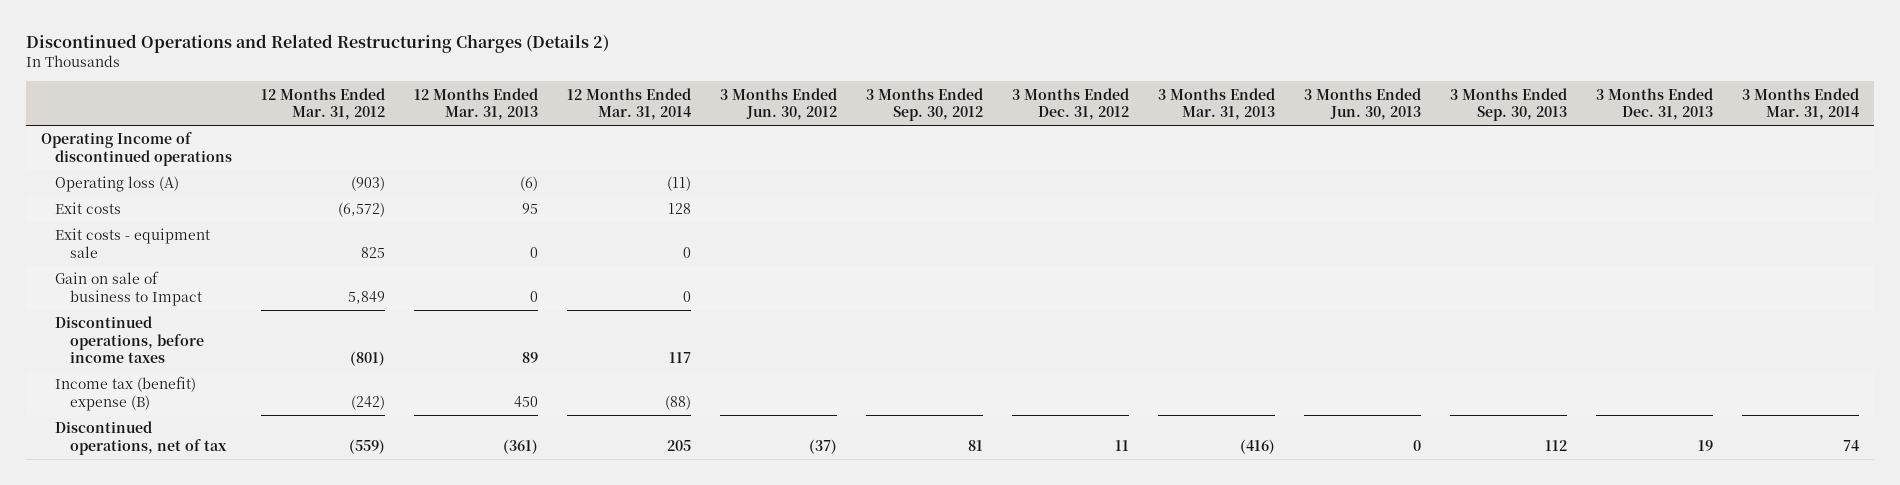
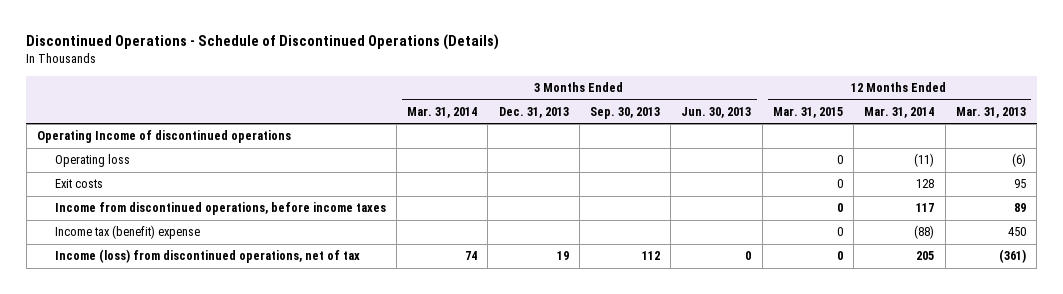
- Discontinued Operations and Related Restructuring Charges (Details 2)
+ Discontinued Operations - Schedule of Discontinued Operations (Details)
- | 12 Months Ended Mar. 31, 2012 | 12 Months Ended Mar. 31, 2013 | 12 Months Ended Mar. 31, 2014 | 3 Months Ended Jun. 30, 2012 | 3 Months Ended Sep. 30, 2012 | 3 Months Ended Dec. 31, 2012 | 3 Months Ended Mar. 31, 2013 | 3 Months Ended Jun. 30, 2013 | 3 Months Ended Sep. 30, 2013 | 3 Months Ended Dec. 31, 2013 | 3 Months Ended Mar. 31, 2014
+ | 3 Months Ended Mar. 31, 2014 | 3 Months Ended Dec. 31, 2013 | 3 Months Ended Sep. 30, 2013 | 3 Months Ended Jun. 30, 2013 | 12 Months Ended Mar. 31, 2015 | 12 Months Ended Mar. 31, 2014 | 12 Months Ended Mar. 31, 2013
- Operating loss (A) | (903) | (6) | (11) | | | | | | | |
+ Operating loss | | | | | 0 | (11) | (6)
- Exit costs - equipment sale | 825 | 0 | 0 | | | | | | | |
- Gain on sale of business to Impact | 5,849 | 0 | 0 | | | | | | | |
- Discontinued operations, before income taxes | (801) | 89 | 117 | | | | | | | |
- Income tax (benefit) expense (B) | (242) | 450 | (88) | | | | | | | |
- Discontinued operations, net of tax | (559) | (361) | 205 | (37) | 81 | 11 | (416) | 0 | 112 | 19 | 74
+ Income from discontinued operations, before income taxes | | | | | 0 | 117 | 89
+ Income tax (benefit) expense | | | | | 0 | (88) | 450
+ Income (loss) from discontinued operations, net of tax | 74 | 19 | 112 | 0 | 0 | 205 | (361)

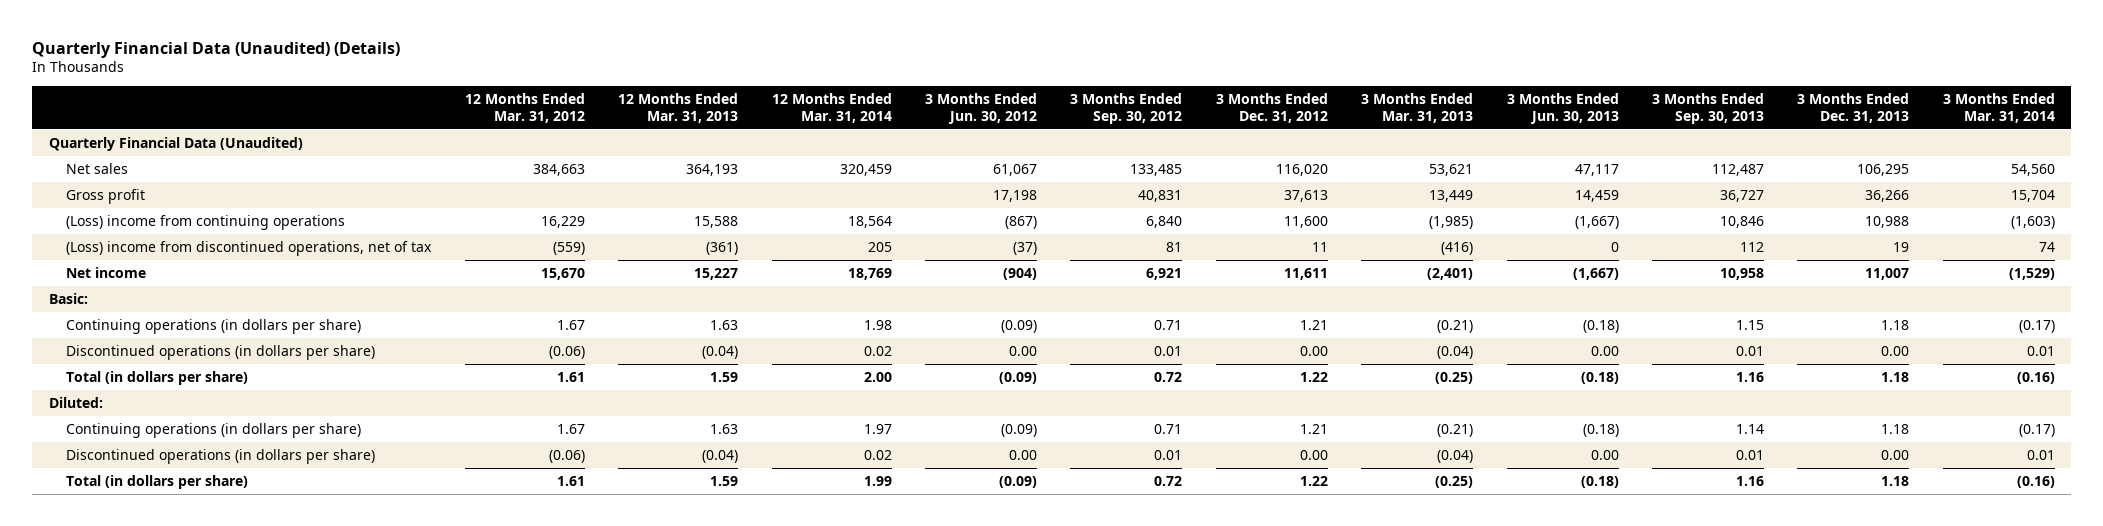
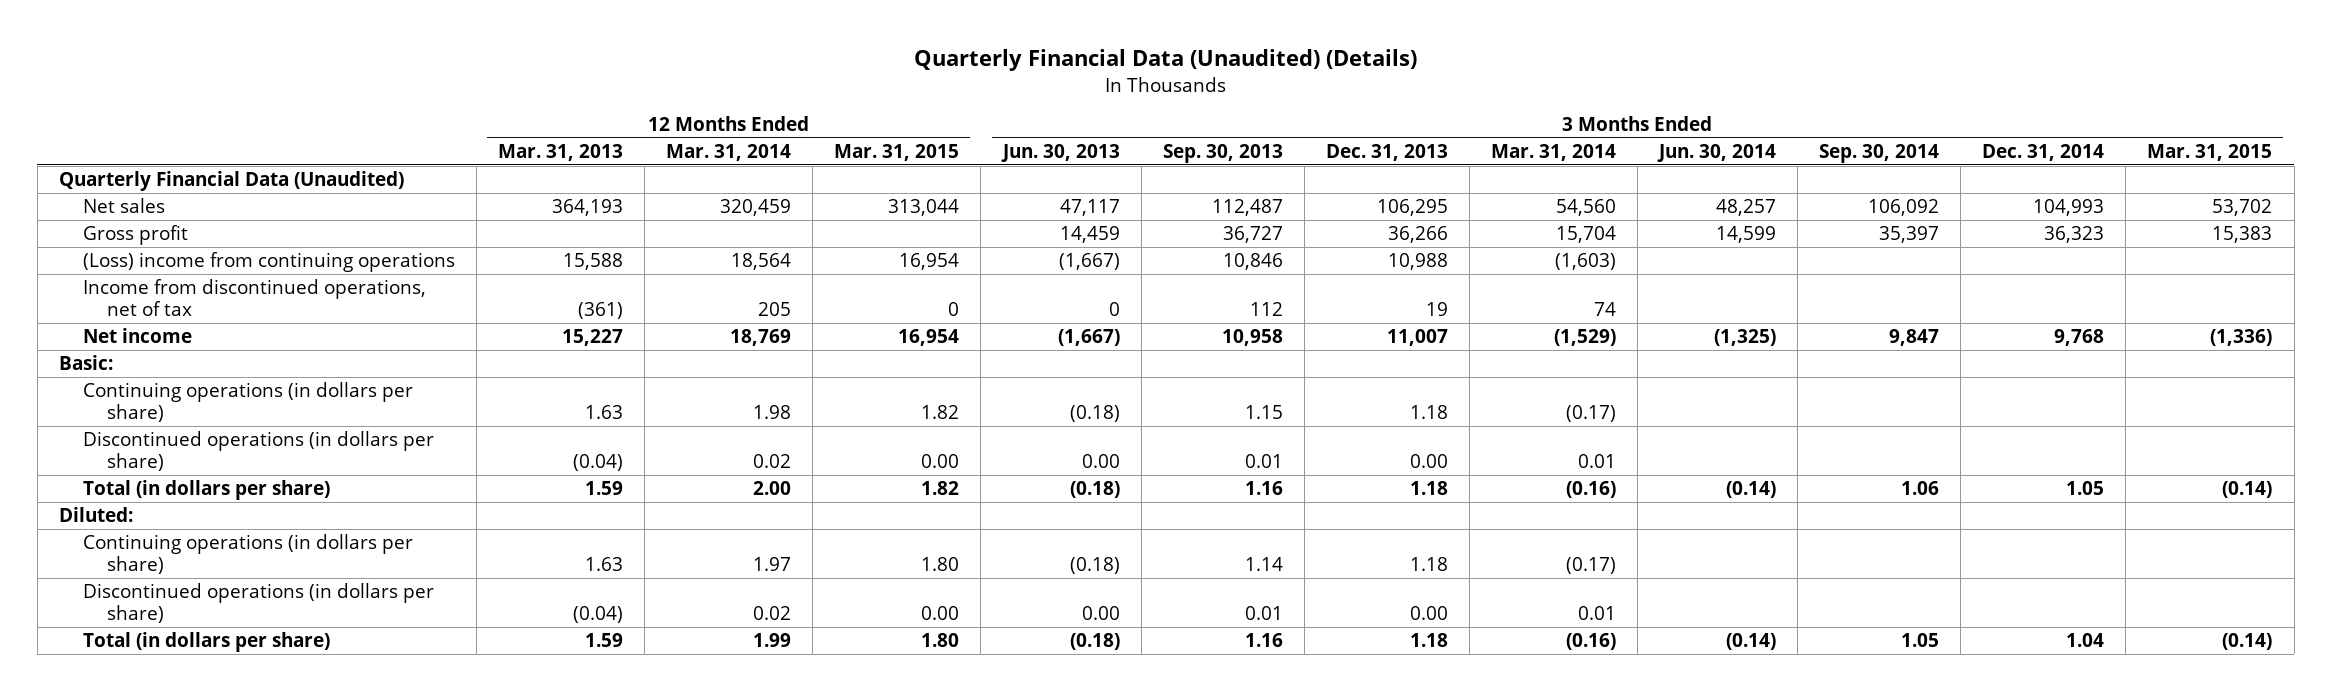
- | 12 Months Ended Mar. 31, 2012 | 12 Months Ended Mar. 31, 2013 | 12 Months Ended Mar. 31, 2014 | 3 Months Ended Jun. 30, 2012 | 3 Months Ended Sep. 30, 2012 | 3 Months Ended Dec. 31, 2012 | 3 Months Ended Mar. 31, 2013 | 3 Months Ended Jun. 30, 2013 | 3 Months Ended Sep. 30, 2013 | 3 Months Ended Dec. 31, 2013 | 3 Months Ended Mar. 31, 2014
+ | 12 Months Ended Mar. 31, 2013 | 12 Months Ended Mar. 31, 2014 | 12 Months Ended Mar. 31, 2015 | 3 Months Ended Jun. 30, 2013 | 3 Months Ended Sep. 30, 2013 | 3 Months Ended Dec. 31, 2013 | 3 Months Ended Mar. 31, 2014 | 3 Months Ended Jun. 30, 2014 | 3 Months Ended Sep. 30, 2014 | 3 Months Ended Dec. 31, 2014 | 3 Months Ended Mar. 31, 2015
- (Loss) income from discontinued operations, net of tax | (559) | (361) | 205 | (37) | 81 | 11 | (416) | 0 | 112 | 19 | 74
+ Income from discontinued operations, net of tax | (361) | 205 | 0 | 0 | 112 | 19 | 74 | | | |

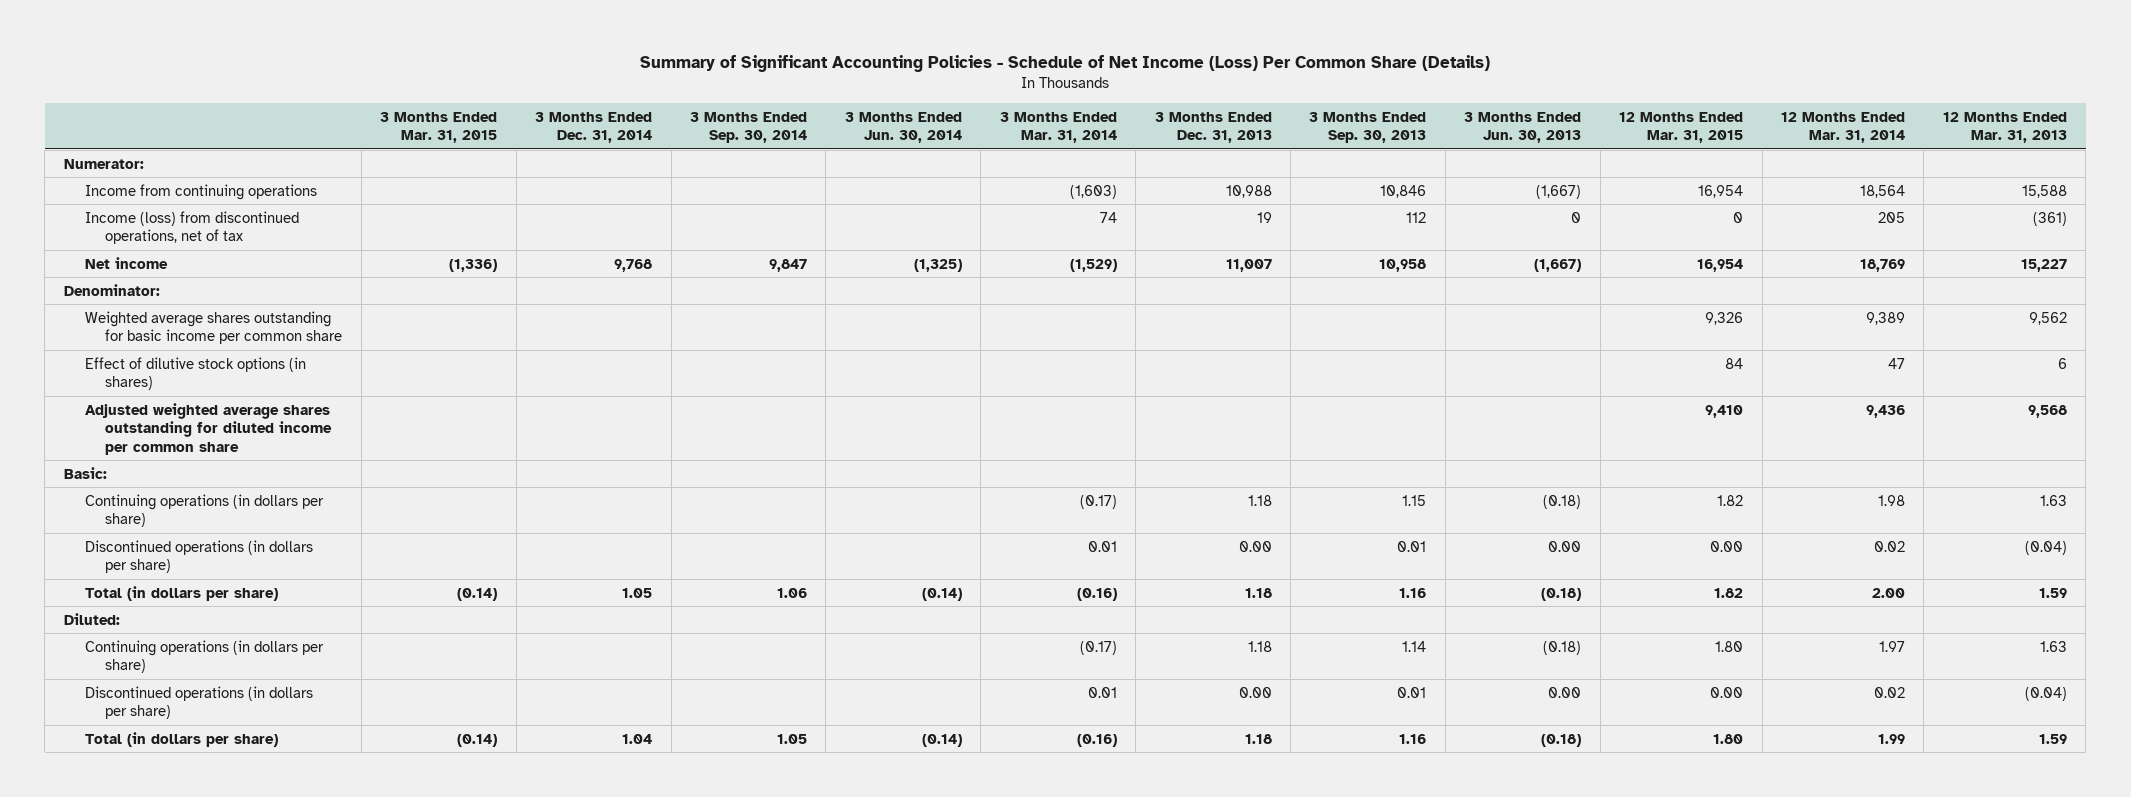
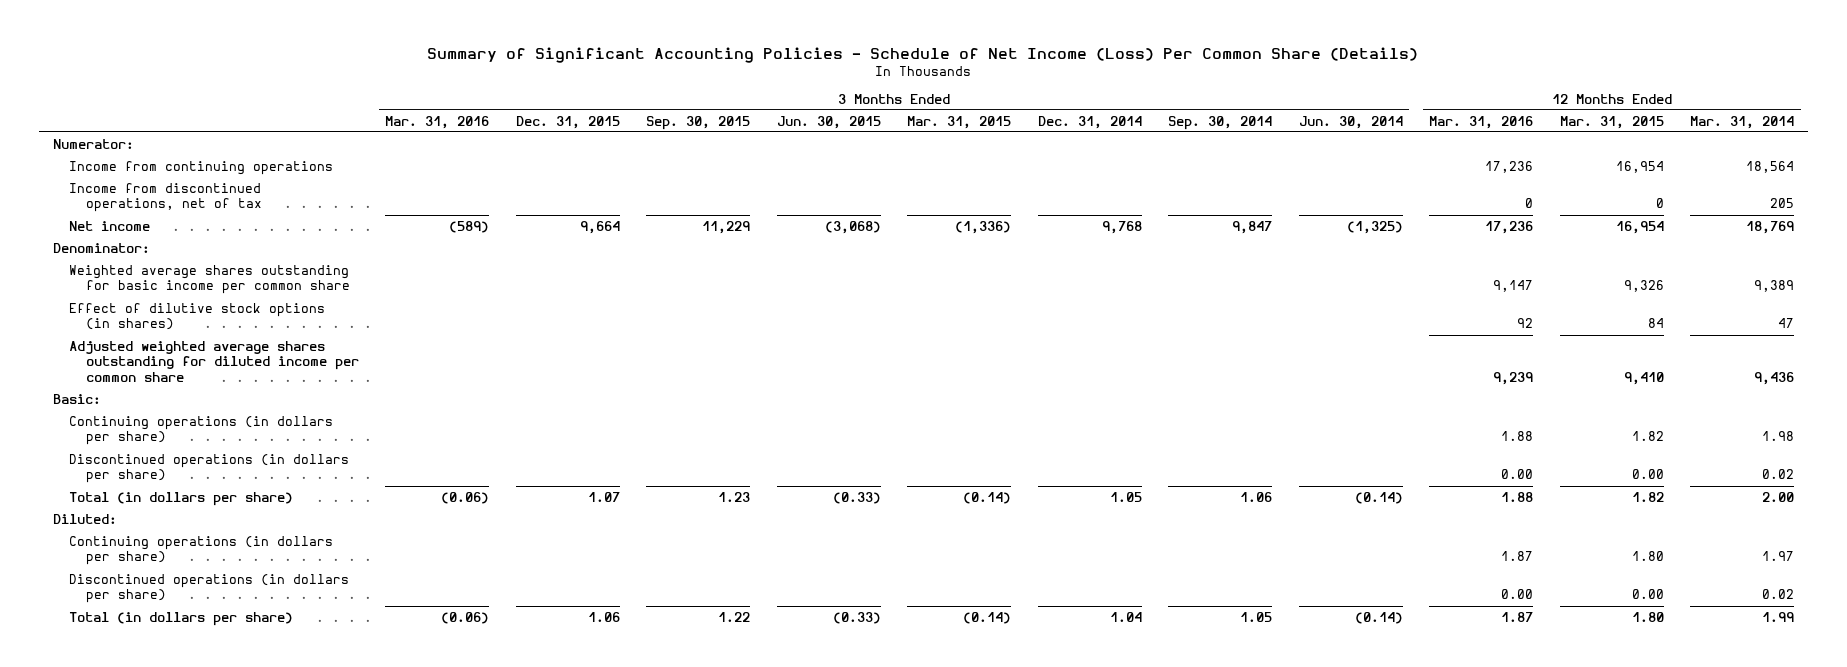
- | 3 Months Ended Mar. 31, 2015 | 3 Months Ended Dec. 31, 2014 | 3 Months Ended Sep. 30, 2014 | 3 Months Ended Jun. 30, 2014 | 3 Months Ended Mar. 31, 2014 | 3 Months Ended Dec. 31, 2013 | 3 Months Ended Sep. 30, 2013 | 3 Months Ended Jun. 30, 2013 | 12 Months Ended Mar. 31, 2015 | 12 Months Ended Mar. 31, 2014 | 12 Months Ended Mar. 31, 2013
+ | 3 Months Ended Mar. 31, 2016 | 3 Months Ended Dec. 31, 2015 | 3 Months Ended Sep. 30, 2015 | 3 Months Ended Jun. 30, 2015 | 3 Months Ended Mar. 31, 2015 | 3 Months Ended Dec. 31, 2014 | 3 Months Ended Sep. 30, 2014 | 3 Months Ended Jun. 30, 2014 | 12 Months Ended Mar. 31, 2016 | 12 Months Ended Mar. 31, 2015 | 12 Months Ended Mar. 31, 2014
- Income (loss) from discontinued operations, net of tax | | | | | 74 | 19 | 112 | 0 | 0 | 205 | (361)
+ Income from discontinued operations, net of tax | | | | | | | | | 0 | 0 | 205

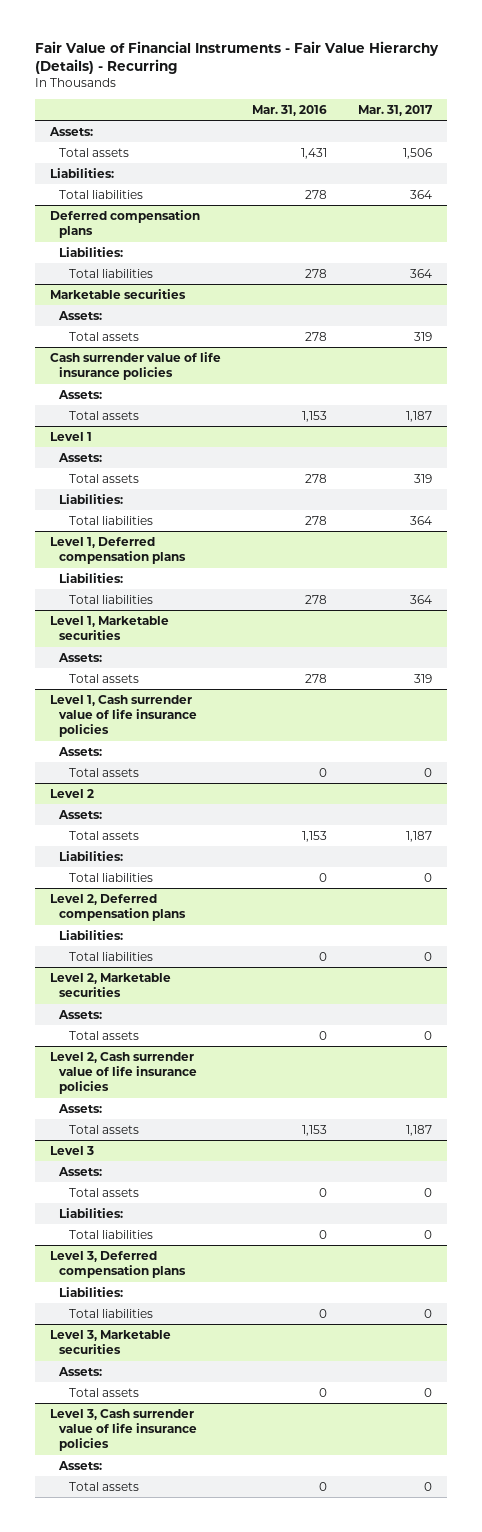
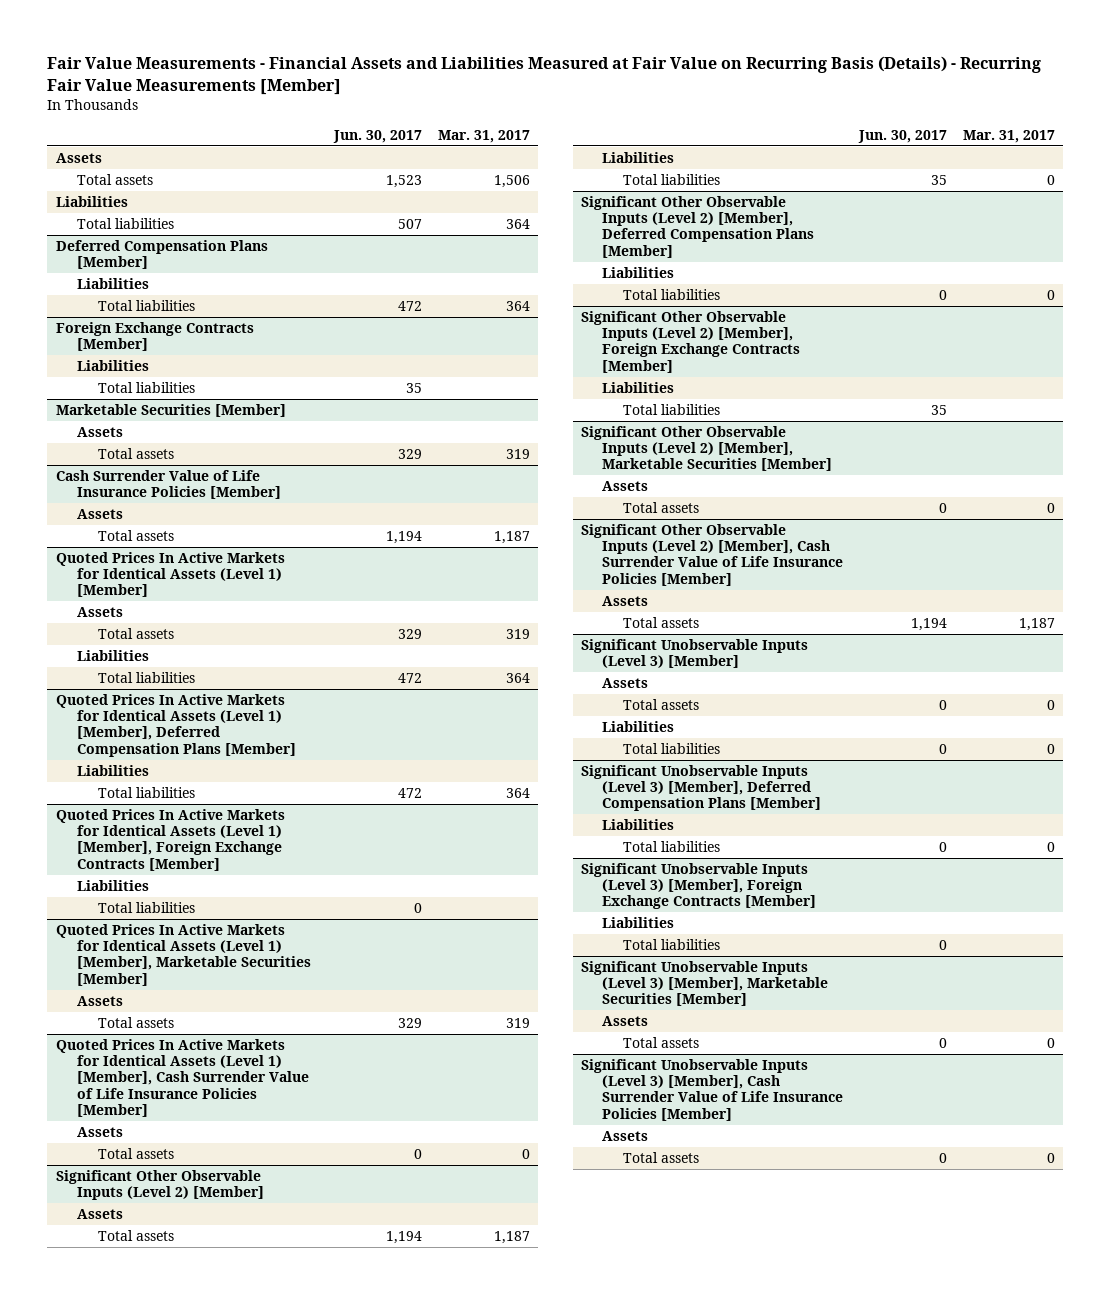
- Fair Value of Financial Instruments - Fair Value Hierarchy (Details) - Recurring
+ Fair Value Measurements - Financial Assets and Liabilities Measured at Fair Value on Recurring Basis (Details) - Recurring Fair Value Measurements [Member]
- | Mar. 31, 2016 | Mar. 31, 2017
+ | Jun. 30, 2017 | Mar. 31, 2017
- Assets:
+ Assets
- Liabilities:
+ Liabilities
- Deferred compensation plans
- Liabilities:
+ Deferred Compensation Plans [Member]
+ Liabilities
- Marketable securities
- Assets:
+ Foreign Exchange Contracts [Member]
+ Liabilities
+ Total liabilities | 35 |
+ Marketable Securities [Member]
+ Assets
- Cash surrender value of life insurance policies
- Assets:
+ Cash Surrender Value of Life Insurance Policies [Member]
+ Assets
- Level 1
- Assets:
+ Quoted Prices In Active Markets for Identical Assets (Level 1) [Member]
+ Assets
- Liabilities:
+ Liabilities
- Level 1, Deferred compensation plans
- Liabilities:
+ Quoted Prices In Active Markets for Identical Assets (Level 1) [Member], Deferred Compensation Plans [Member]
+ Liabilities
- Level 1, Marketable securities
- Assets:
+ Quoted Prices In Active Markets for Identical Assets (Level 1) [Member], Foreign Exchange Contracts [Member]
+ Liabilities
+ Total liabilities | 0 |
+ Quoted Prices In Active Markets for Identical Assets (Level 1) [Member], Marketable Securities [Member]
+ Assets
- Level 1, Cash surrender value of life insurance policies
- Assets:
+ Quoted Prices In Active Markets for Identical Assets (Level 1) [Member], Cash Surrender Value of Life Insurance Policies [Member]
+ Assets
- Level 2
- Assets:
+ Significant Other Observable Inputs (Level 2) [Member]
+ Assets
- Liabilities:
+ Liabilities
- Level 2, Deferred compensation plans
- Liabilities:
+ Significant Other Observable Inputs (Level 2) [Member], Deferred Compensation Plans [Member]
+ Liabilities
- Level 2, Marketable securities
- Assets:
+ Significant Other Observable Inputs (Level 2) [Member], Foreign Exchange Contracts [Member]
+ Liabilities
+ Total liabilities | 35 |
+ Significant Other Observable Inputs (Level 2) [Member], Marketable Securities [Member]
+ Assets
- Level 2, Cash surrender value of life insurance policies
- Assets:
+ Significant Other Observable Inputs (Level 2) [Member], Cash Surrender Value of Life Insurance Policies [Member]
+ Assets
- Level 3
- Assets:
+ Significant Unobservable Inputs (Level 3) [Member]
+ Assets
- Liabilities:
+ Liabilities
- Level 3, Deferred compensation plans
- Liabilities:
+ Significant Unobservable Inputs (Level 3) [Member], Deferred Compensation Plans [Member]
+ Liabilities
- Level 3, Marketable securities
- Assets:
+ Significant Unobservable Inputs (Level 3) [Member], Foreign Exchange Contracts [Member]
+ Liabilities
+ Total liabilities | 0 |
+ Significant Unobservable Inputs (Level 3) [Member], Marketable Securities [Member]
+ Assets
- Level 3, Cash surrender value of life insurance policies
- Assets:
+ Significant Unobservable Inputs (Level 3) [Member], Cash Surrender Value of Life Insurance Policies [Member]
+ Assets

